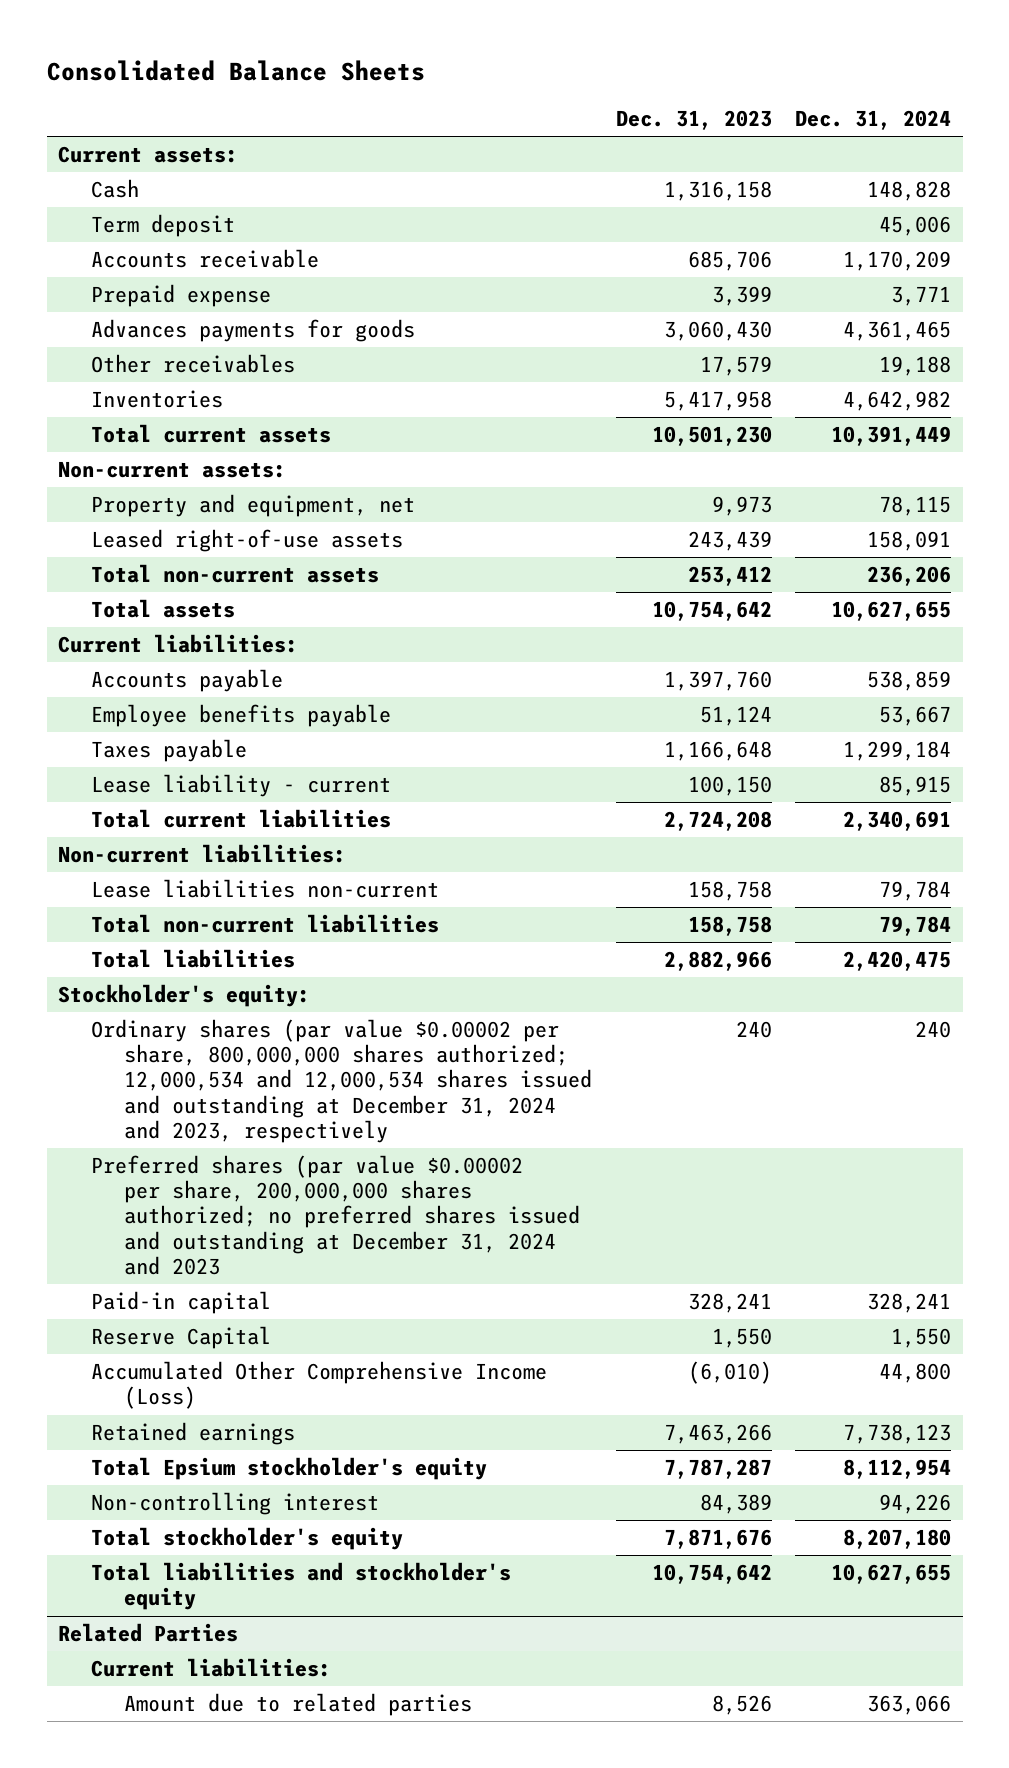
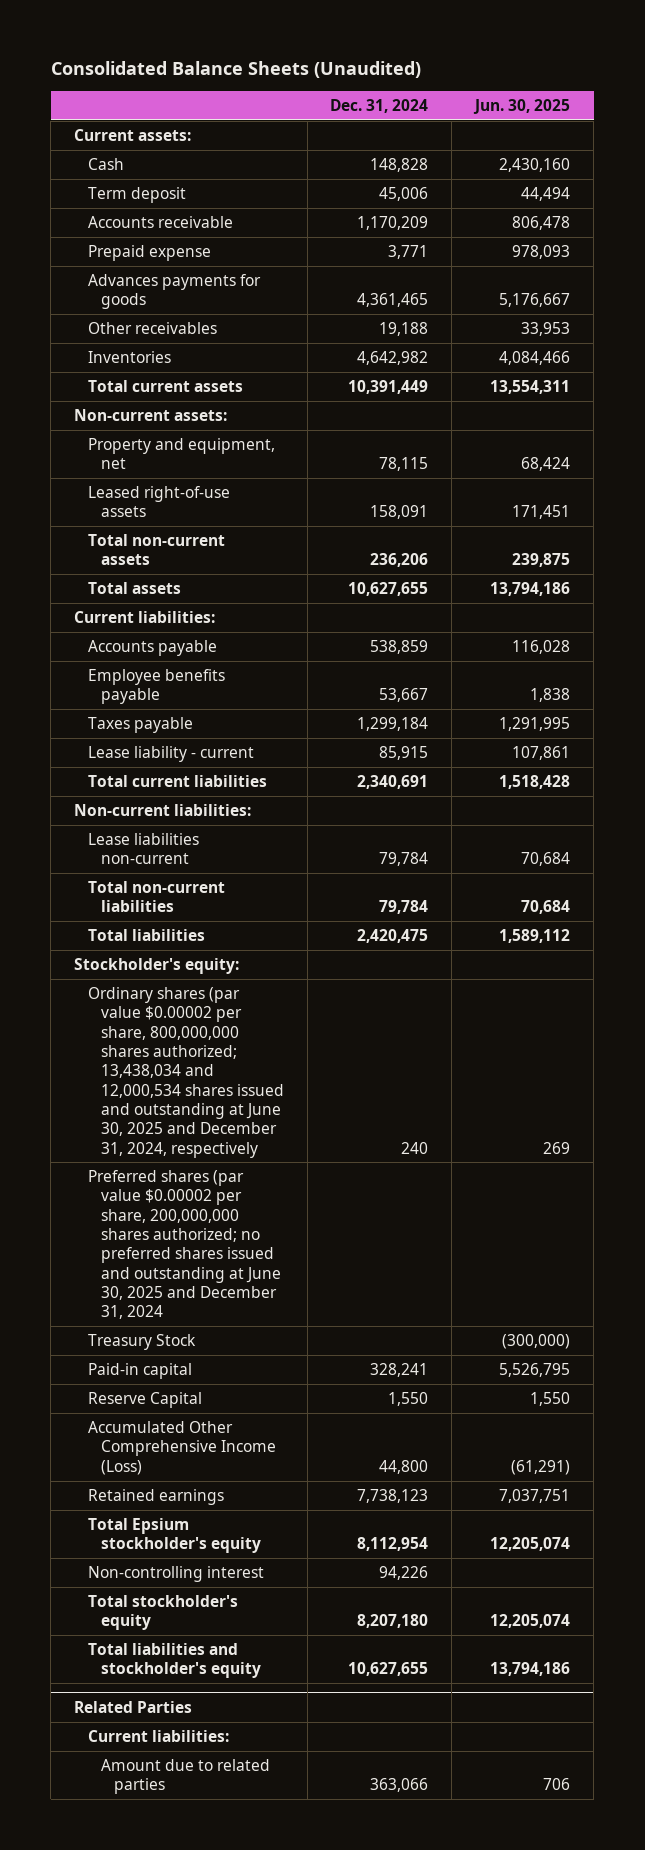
- Consolidated Balance Sheets
+ Consolidated Balance Sheets (Unaudited)
- | Dec. 31, 2023 | Dec. 31, 2024
+ | Dec. 31, 2024 | Jun. 30, 2025
- Ordinary shares (par value $0.00002 per share, 800,000,000 shares authorized; 12,000,534 and 12,000,534 shares issued and outstanding at December 31, 2024 and 2023, respectively | 240 | 240
- Preferred shares (par value $0.00002 per share, 200,000,000 shares authorized; no preferred shares issued and outstanding at December 31, 2024 and 2023
+ Ordinary shares (par value $0.00002 per share, 800,000,000 shares authorized; 13,438,034 and 12,000,534 shares issued and outstanding at June 30, 2025 and December 31, 2024, respectively | 240 | 269
+ Preferred shares (par value $0.00002 per share, 200,000,000 shares authorized; no preferred shares issued and outstanding at June 30, 2025 and December 31, 2024
+ Treasury Stock | | (300,000)

